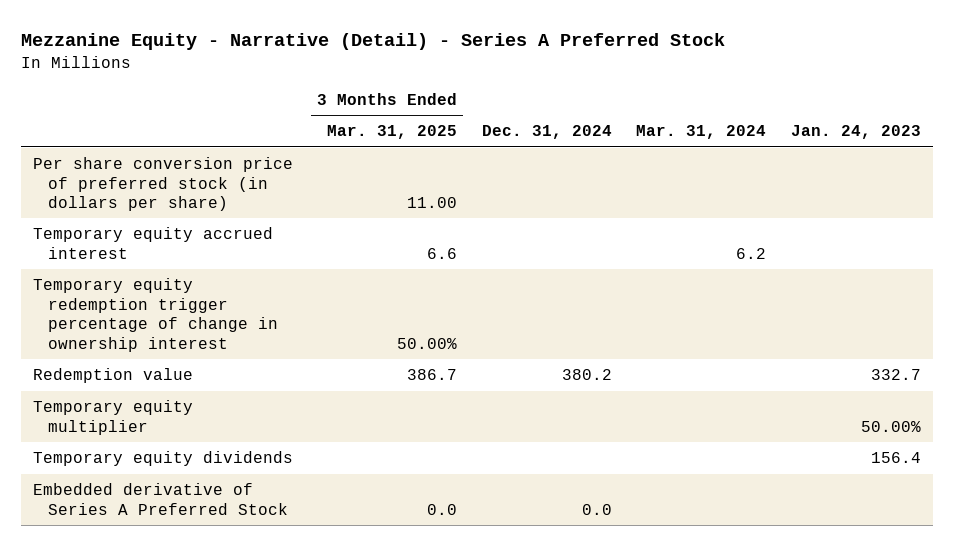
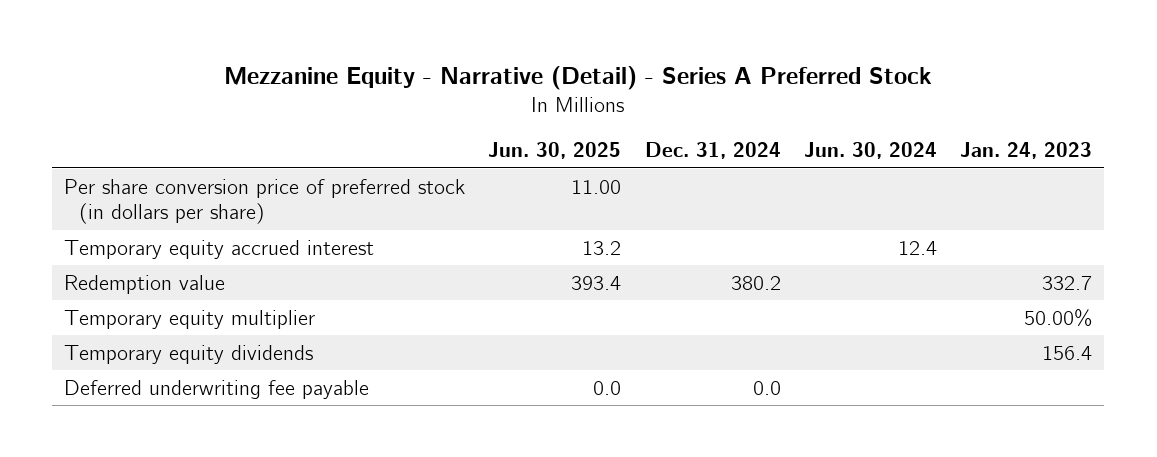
- | 3 Months Ended Mar. 31, 2025 | Dec. 31, 2024 | Mar. 31, 2024 | Jan. 24, 2023
+ | Jun. 30, 2025 | Dec. 31, 2024 | Jun. 30, 2024 | Jan. 24, 2023
- Temporary equity redemption trigger percentage of change in ownership interest | 50.00% | | |
- Embedded derivative of Series A Preferred Stock | 0.0 | 0.0 | |
+ Deferred underwriting fee payable | 0.0 | 0.0 | |

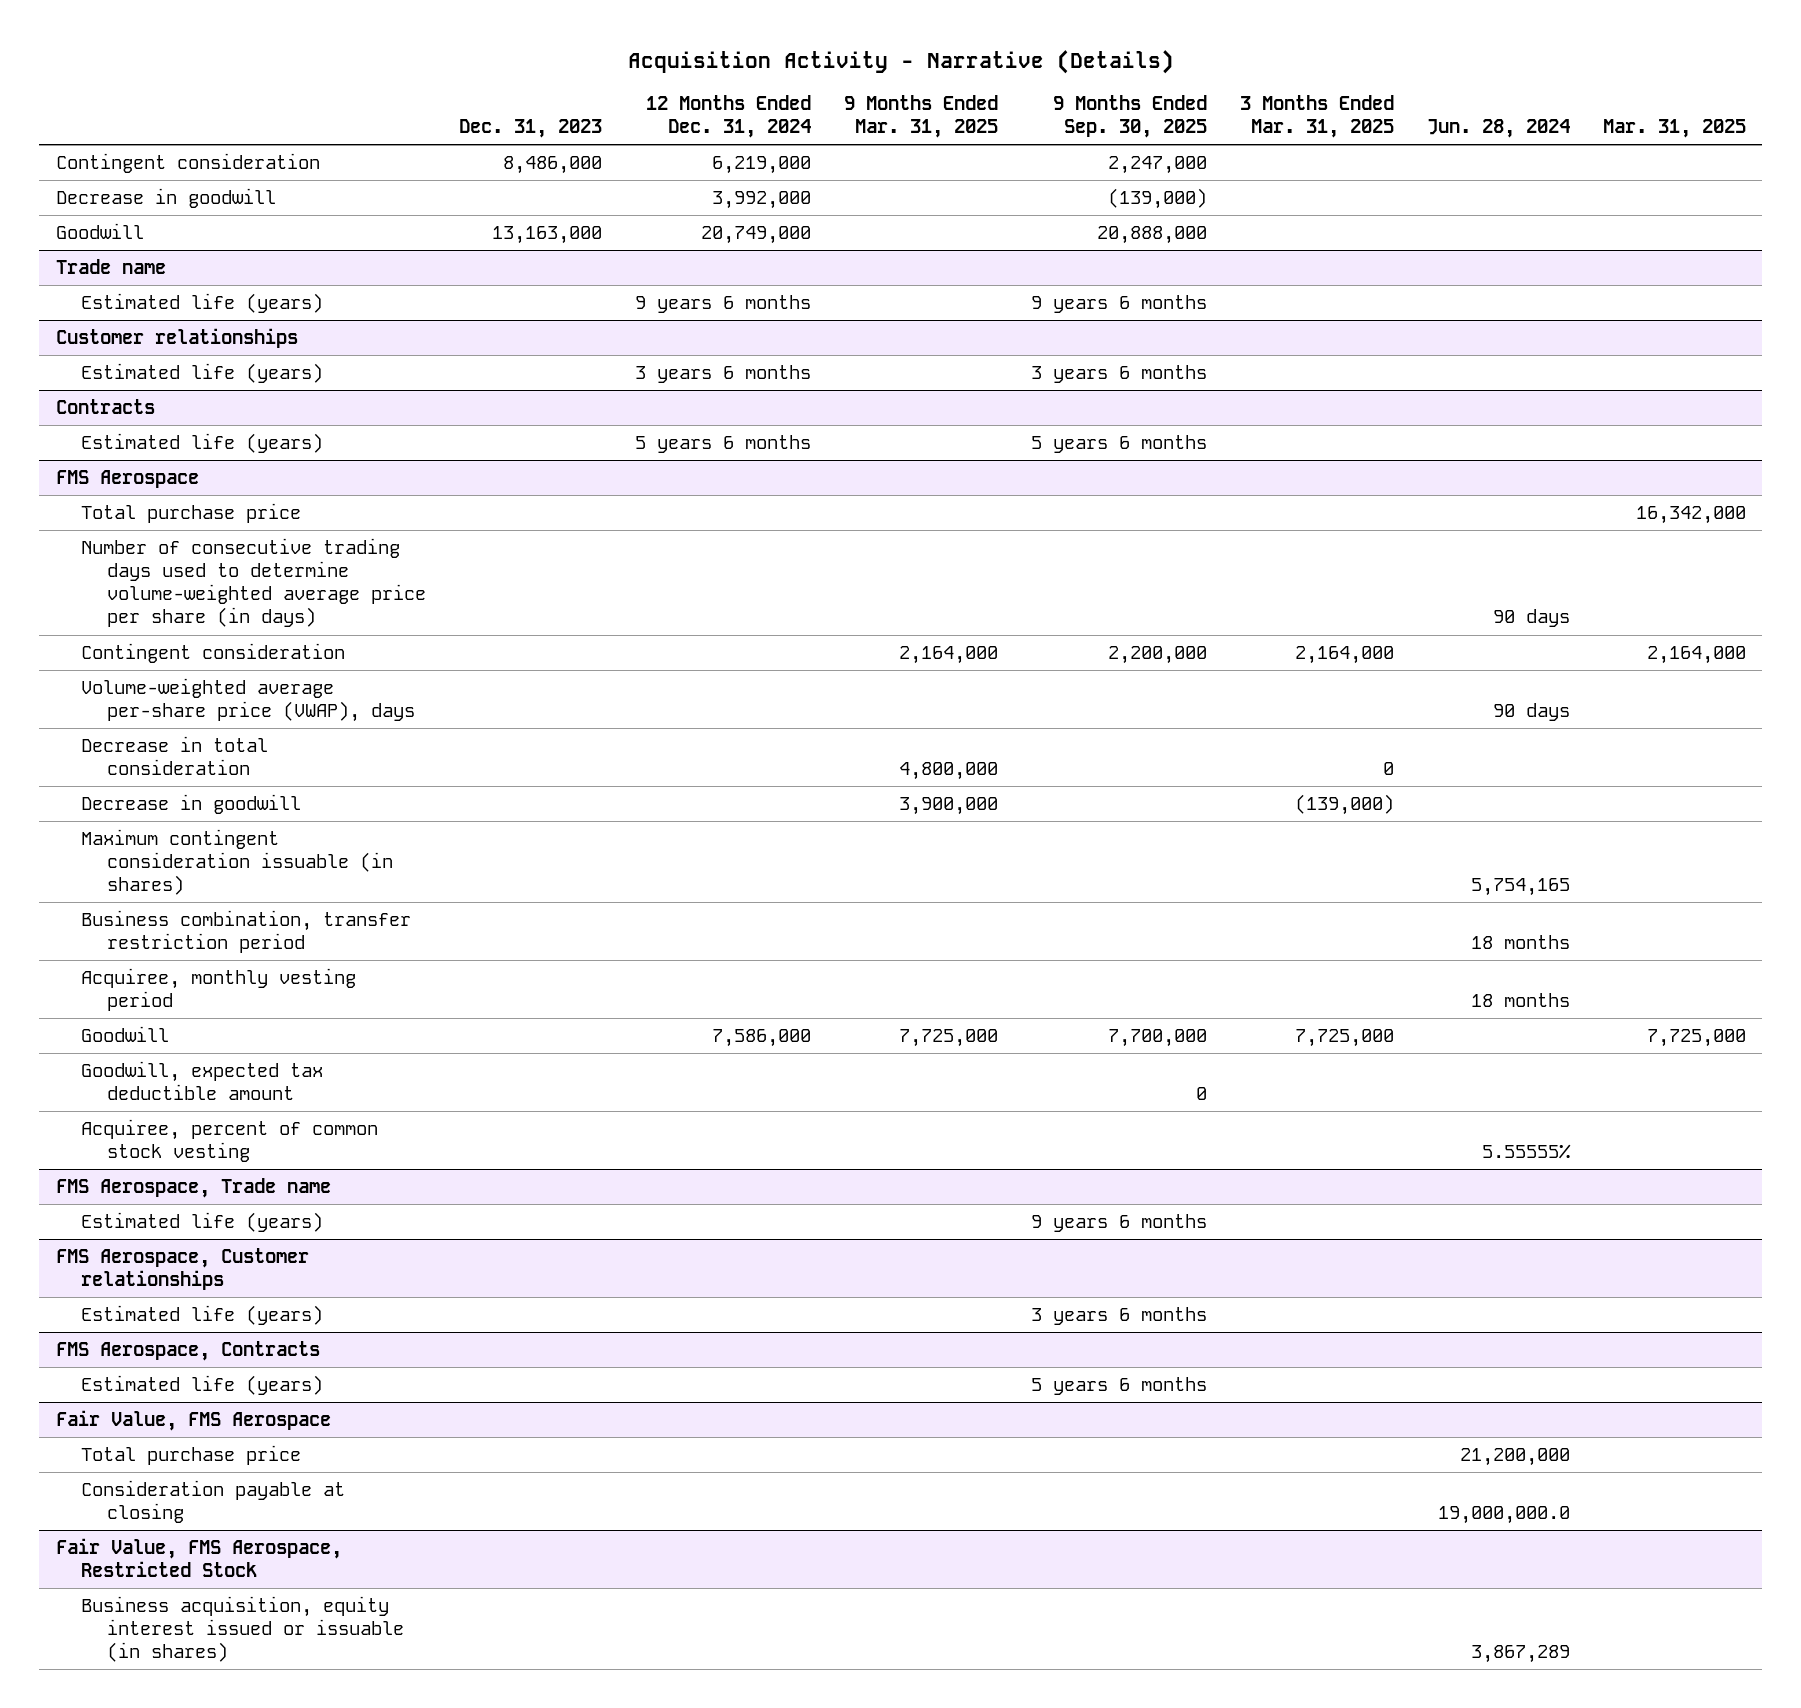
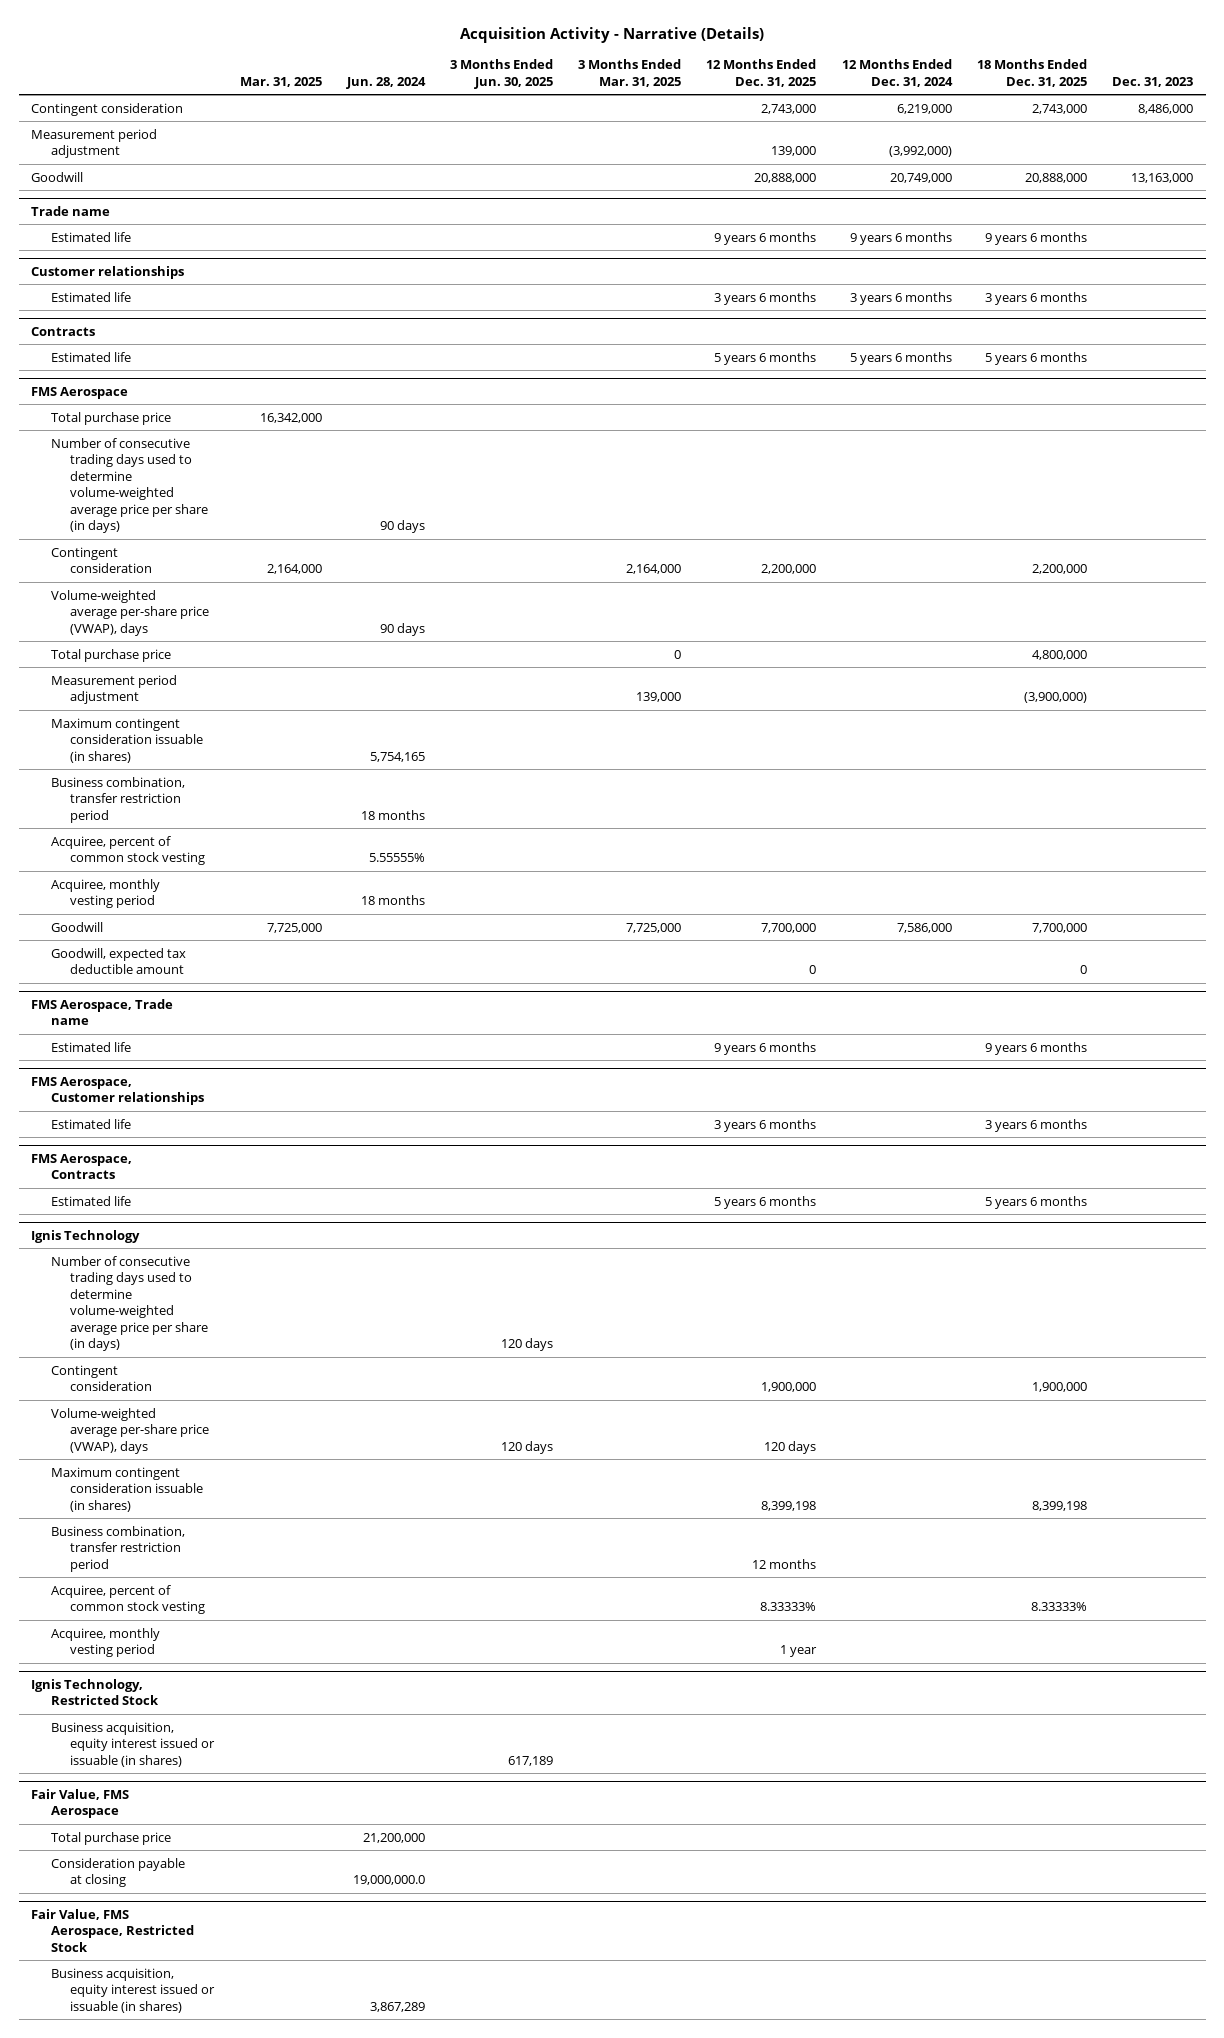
- | Dec. 31, 2023 | 12 Months Ended Dec. 31, 2024 | 9 Months Ended Mar. 31, 2025 | 9 Months Ended Sep. 30, 2025 | 3 Months Ended Mar. 31, 2025 | Jun. 28, 2024 | Mar. 31, 2025
+ | Mar. 31, 2025 | Jun. 28, 2024 | 3 Months Ended Jun. 30, 2025 | 3 Months Ended Mar. 31, 2025 | 12 Months Ended Dec. 31, 2025 | 12 Months Ended Dec. 31, 2024 | 18 Months Ended Dec. 31, 2025 | Dec. 31, 2023
- Decrease in goodwill | | 3,992,000 | | (139,000) | | |
+ Measurement period adjustment | | | | | 139,000 | (3,992,000) | |
@ Trade name
- Estimated life (years) | | 9 years 6 months | | 9 years 6 months | | |
+ Estimated life | | | | | 9 years 6 months | 9 years 6 months | 9 years 6 months |
@ Customer relationships
- Estimated life (years) | | 3 years 6 months | | 3 years 6 months | | |
+ Estimated life | | | | | 3 years 6 months | 3 years 6 months | 3 years 6 months |
@ Contracts
- Estimated life (years) | | 5 years 6 months | | 5 years 6 months | | |
+ Estimated life | | | | | 5 years 6 months | 5 years 6 months | 5 years 6 months |
@ FMS Aerospace
- Decrease in total consideration | | | 4,800,000 | | 0 | |
- Decrease in goodwill | | | 3,900,000 | | (139,000) | |
+ Total purchase price | | | | 0 | | | 4,800,000 |
+ Measurement period adjustment | | | | 139,000 | | | (3,900,000) |
moved up: Acquiree, percent of common stock vesting | | 5.55555% | | | | | |
@ FMS Aerospace, Trade name
- Estimated life (years) | | | | 9 years 6 months | | |
+ Estimated life | | | | | 9 years 6 months | | 9 years 6 months |
@ FMS Aerospace, Customer relationships
- Estimated life (years) | | | | 3 years 6 months | | |
+ Estimated life | | | | | 3 years 6 months | | 3 years 6 months |
@ FMS Aerospace, Contracts
- Estimated life (years) | | | | 5 years 6 months | | |
+ Estimated life | | | | | 5 years 6 months | | 5 years 6 months |
+ Ignis Technology
+ Number of consecutive trading days used to determine volume-weighted average price per share (in days) | | | 120 days | | | | |
+ Contingent consideration | | | | | 1,900,000 | | 1,900,000 |
+ Volume-weighted average per-share price (VWAP), days | | | 120 days | | 120 days | | |
+ Maximum contingent consideration issuable (in shares) | | | | | 8,399,198 | | 8,399,198 |
+ Business combination, transfer restriction period | | | | | 12 months | | |
+ Acquiree, percent of common stock vesting | | | | | 8.33333% | | 8.33333% |
+ Acquiree, monthly vesting period | | | | | 1 year | | |
+ Ignis Technology, Restricted Stock
+ Business acquisition, equity interest issued or issuable (in shares) | | | 617,189 | | | | |

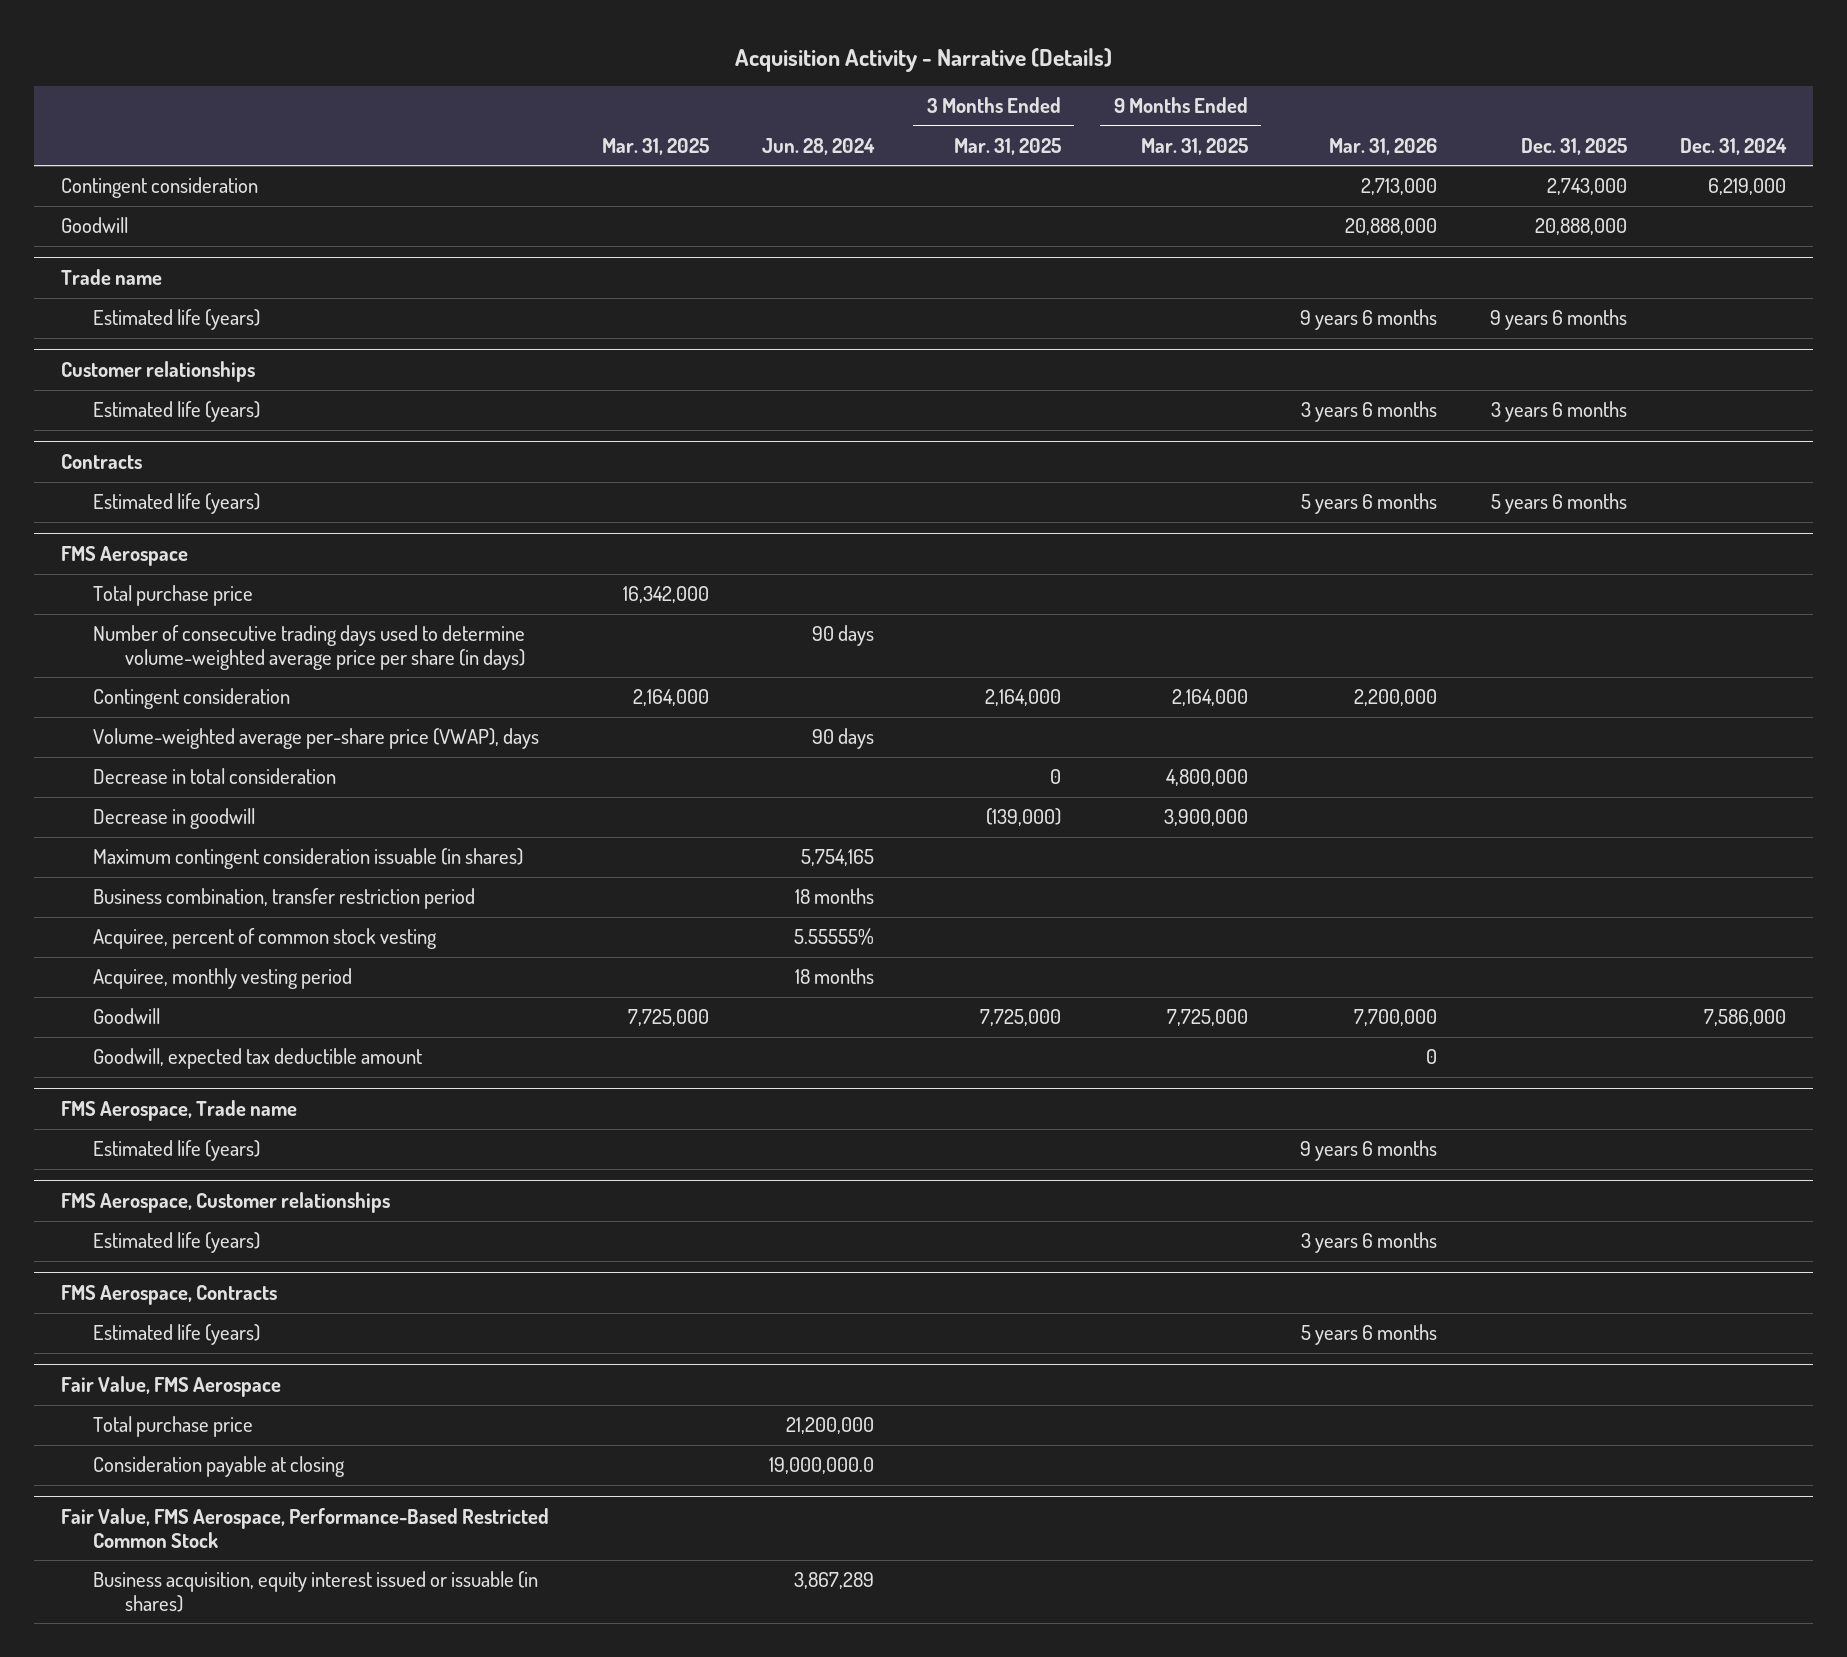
- | Mar. 31, 2025 | Jun. 28, 2024 | 3 Months Ended Jun. 30, 2025 | 3 Months Ended Mar. 31, 2025 | 12 Months Ended Dec. 31, 2025 | 12 Months Ended Dec. 31, 2024 | 18 Months Ended Dec. 31, 2025 | Dec. 31, 2023
+ | Mar. 31, 2025 | Jun. 28, 2024 | 3 Months Ended Mar. 31, 2025 | 9 Months Ended Mar. 31, 2025 | Mar. 31, 2026 | Dec. 31, 2025 | Dec. 31, 2024
- Measurement period adjustment | | | | | 139,000 | (3,992,000) | |
@ Trade name
- Estimated life | | | | | 9 years 6 months | 9 years 6 months | 9 years 6 months |
+ Estimated life (years) | | | | | 9 years 6 months | 9 years 6 months |
@ Customer relationships
- Estimated life | | | | | 3 years 6 months | 3 years 6 months | 3 years 6 months |
+ Estimated life (years) | | | | | 3 years 6 months | 3 years 6 months |
@ Contracts
- Estimated life | | | | | 5 years 6 months | 5 years 6 months | 5 years 6 months |
+ Estimated life (years) | | | | | 5 years 6 months | 5 years 6 months |
@ FMS Aerospace
- Total purchase price | | | | 0 | | | 4,800,000 |
- Measurement period adjustment | | | | 139,000 | | | (3,900,000) |
+ Decrease in total consideration | | | 0 | 4,800,000 | | |
+ Decrease in goodwill | | | (139,000) | 3,900,000 | | |
@ FMS Aerospace, Trade name
- Estimated life | | | | | 9 years 6 months | | 9 years 6 months |
+ Estimated life (years) | | | | | 9 years 6 months | |
@ FMS Aerospace, Customer relationships
- Estimated life | | | | | 3 years 6 months | | 3 years 6 months |
+ Estimated life (years) | | | | | 3 years 6 months | |
@ FMS Aerospace, Contracts
- Estimated life | | | | | 5 years 6 months | | 5 years 6 months |
- Ignis Technology
- Number of consecutive trading days used to determine volume-weighted average price per share (in days) | | | 120 days | | | | |
- Contingent consideration | | | | | 1,900,000 | | 1,900,000 |
- Volume-weighted average per-share price (VWAP), days | | | 120 days | | 120 days | | |
- Maximum contingent consideration issuable (in shares) | | | | | 8,399,198 | | 8,399,198 |
- Business combination, transfer restriction period | | | | | 12 months | | |
- Acquiree, percent of common stock vesting | | | | | 8.33333% | | 8.33333% |
- Acquiree, monthly vesting period | | | | | 1 year | | |
- Ignis Technology, Restricted Stock
- Business acquisition, equity interest issued or issuable (in shares) | | | 617,189 | | | | |
@ FMS Aerospace, Contracts
+ Estimated life (years) | | | | | 5 years 6 months | |
- Fair Value, FMS Aerospace, Restricted Stock
+ Fair Value, FMS Aerospace, Performance-Based Restricted Common Stock

